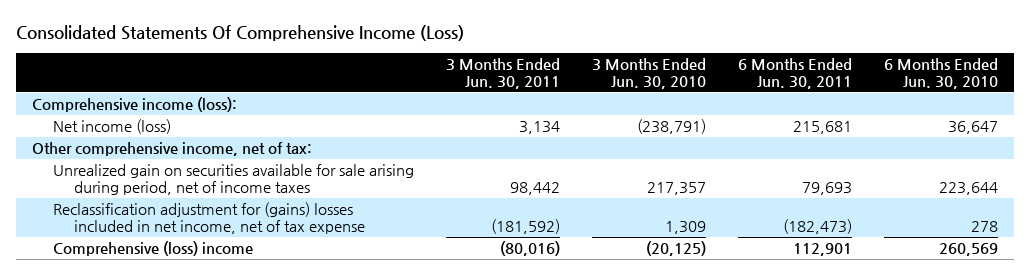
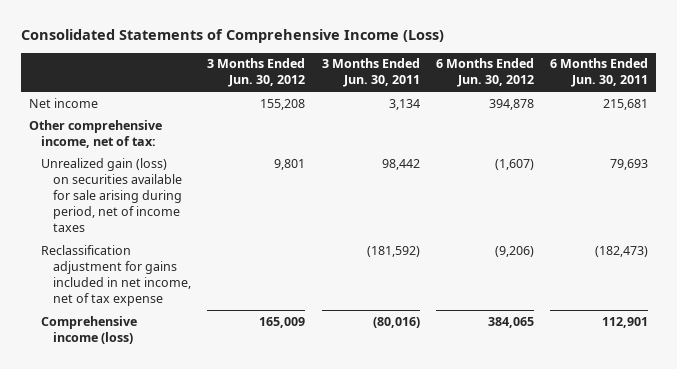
- Consolidated Statements Of Comprehensive Income (Loss)
+ Consolidated Statements of Comprehensive Income (Loss)
- | 3 Months Ended Jun. 30, 2011 | 3 Months Ended Jun. 30, 2010 | 6 Months Ended Jun. 30, 2011 | 6 Months Ended Jun. 30, 2010
+ | 3 Months Ended Jun. 30, 2012 | 3 Months Ended Jun. 30, 2011 | 6 Months Ended Jun. 30, 2012 | 6 Months Ended Jun. 30, 2011
- Comprehensive income (loss):
- Net income (loss) | 3,134 | (238,791) | 215,681 | 36,647
+ Net income | 155,208 | 3,134 | 394,878 | 215,681
- Unrealized gain on securities available for sale arising during period, net of income taxes | 98,442 | 217,357 | 79,693 | 223,644
- Reclassification adjustment for (gains) losses included in net income, net of tax expense | (181,592) | 1,309 | (182,473) | 278
- Comprehensive (loss) income | (80,016) | (20,125) | 112,901 | 260,569
+ Unrealized gain (loss) on securities available for sale arising during period, net of income taxes | 9,801 | 98,442 | (1,607) | 79,693
+ Reclassification adjustment for gains included in net income, net of tax expense | | (181,592) | (9,206) | (182,473)
+ Comprehensive income (loss) | 165,009 | (80,016) | 384,065 | 112,901

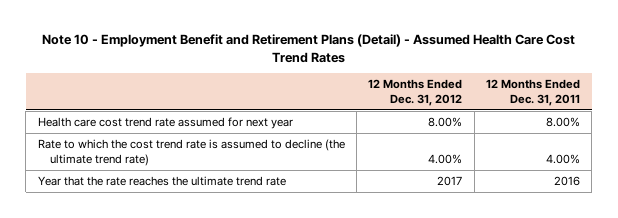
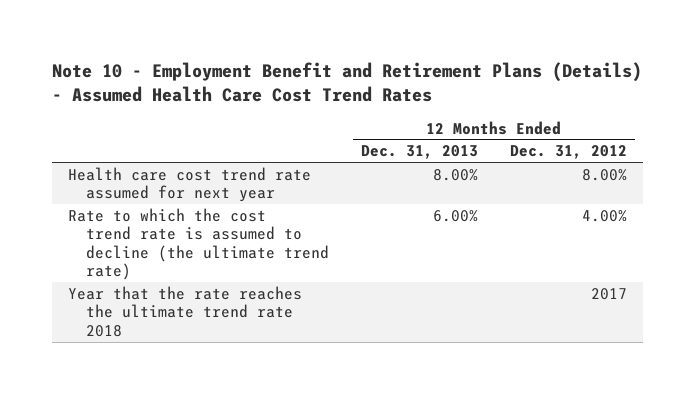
- Note 10 - Employment Benefit and Retirement Plans (Detail) - Assumed Health Care Cost Trend Rates
+ Note 10 - Employment Benefit and Retirement Plans (Details) - Assumed Health Care Cost Trend Rates
- | 12 Months Ended Dec. 31, 2012 | 12 Months Ended Dec. 31, 2011
+ | 12 Months Ended Dec. 31, 2013 | 12 Months Ended Dec. 31, 2012
- Year that the rate reaches the ultimate trend rate | 2017 | 2016
+ Year that the rate reaches the ultimate trend rate 2018 | | 2017

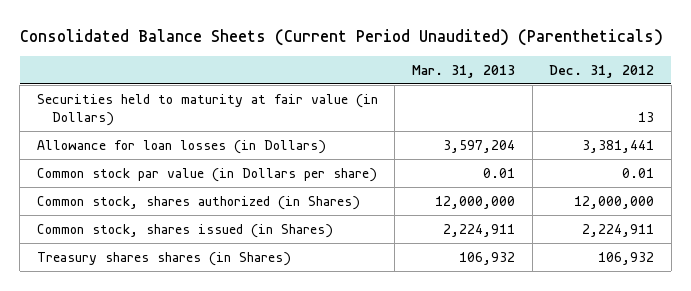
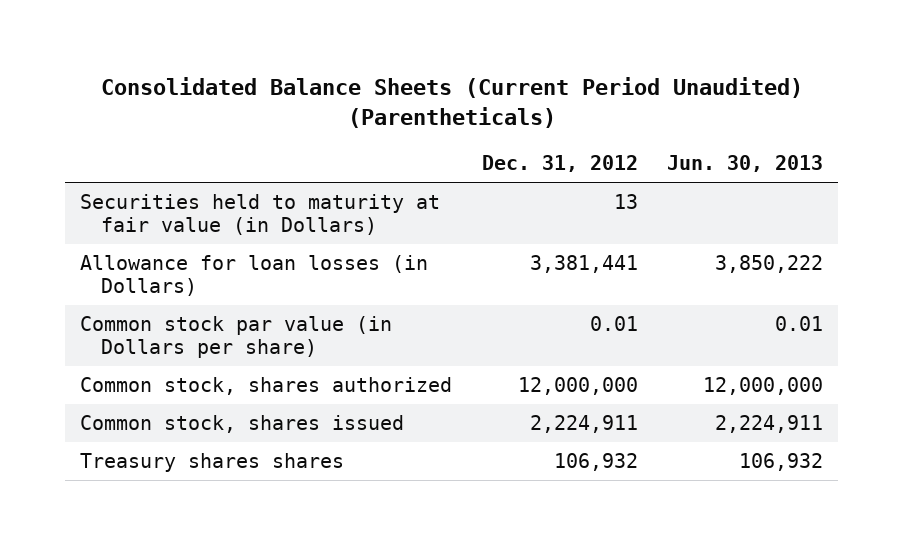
- | Mar. 31, 2013 | Dec. 31, 2012
+ | Dec. 31, 2012 | Jun. 30, 2013
- Common stock, shares authorized (in Shares) | 12,000,000 | 12,000,000
- Common stock, shares issued (in Shares) | 2,224,911 | 2,224,911
- Treasury shares shares (in Shares) | 106,932 | 106,932
+ Common stock, shares authorized | 12,000,000 | 12,000,000
+ Common stock, shares issued | 2,224,911 | 2,224,911
+ Treasury shares shares | 106,932 | 106,932

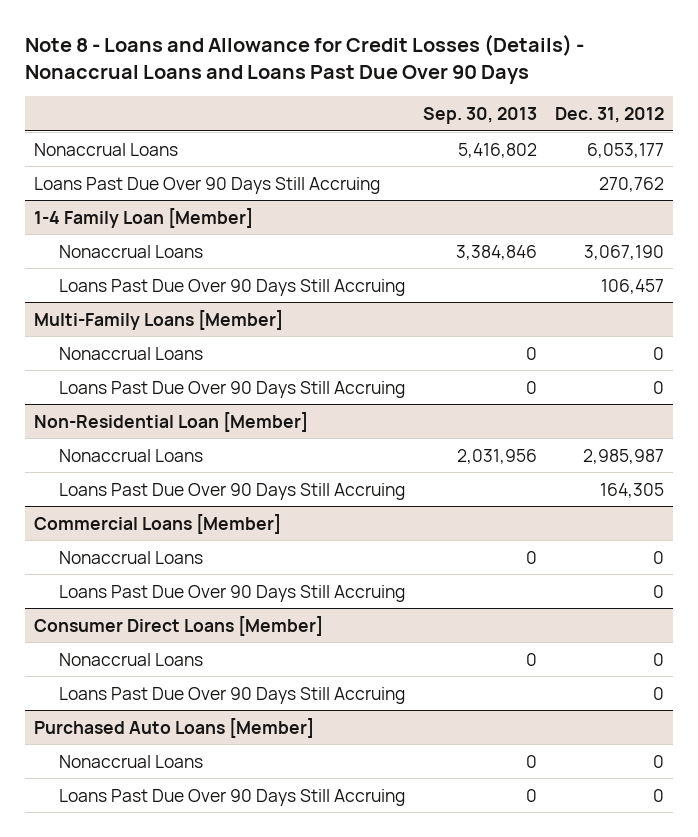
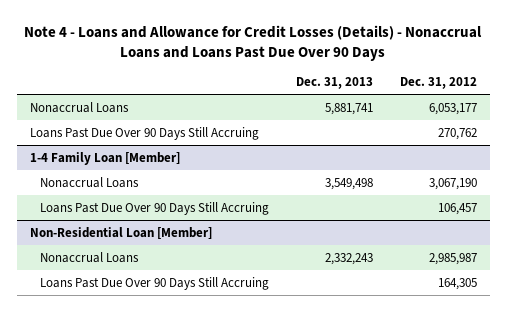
- Note 8 - Loans and Allowance for Credit Losses (Details) - Nonaccrual Loans and Loans Past Due Over 90 Days
+ Note 4 - Loans and Allowance for Credit Losses (Details) - Nonaccrual Loans and Loans Past Due Over 90 Days
- | Sep. 30, 2013 | Dec. 31, 2012
+ | Dec. 31, 2013 | Dec. 31, 2012
- Multi-Family Loans [Member]
- Nonaccrual Loans | 0 | 0
- Loans Past Due Over 90 Days Still Accruing | 0 | 0
- Commercial Loans [Member]
- Nonaccrual Loans | 0 | 0
- Loans Past Due Over 90 Days Still Accruing | | 0
- Consumer Direct Loans [Member]
- Nonaccrual Loans | 0 | 0
- Loans Past Due Over 90 Days Still Accruing | | 0
- Purchased Auto Loans [Member]
- Nonaccrual Loans | 0 | 0
- Loans Past Due Over 90 Days Still Accruing | 0 | 0

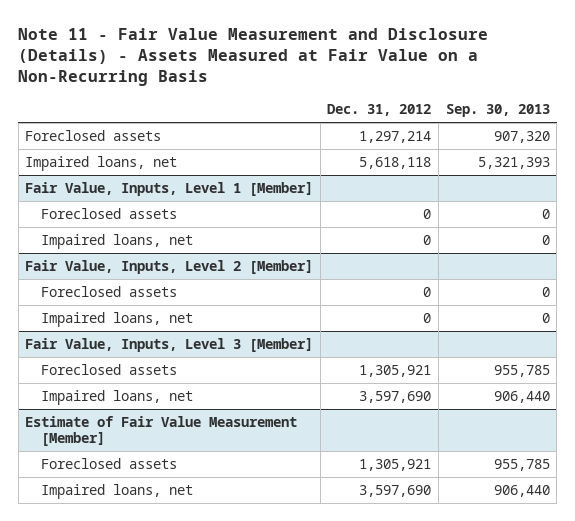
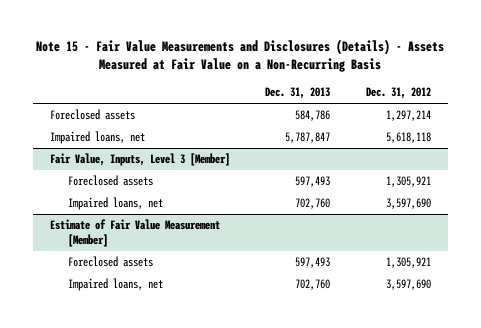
- Note 11 - Fair Value Measurement and Disclosure (Details) - Assets Measured at Fair Value on a Non-Recurring Basis
+ Note 15 - Fair Value Measurements and Disclosures (Details) - Assets Measured at Fair Value on a Non-Recurring Basis
- | Dec. 31, 2012 | Sep. 30, 2013
+ | Dec. 31, 2013 | Dec. 31, 2012
- Fair Value, Inputs, Level 1 [Member]
- Foreclosed assets | 0 | 0
- Impaired loans, net | 0 | 0
- Fair Value, Inputs, Level 2 [Member]
- Foreclosed assets | 0 | 0
- Impaired loans, net | 0 | 0

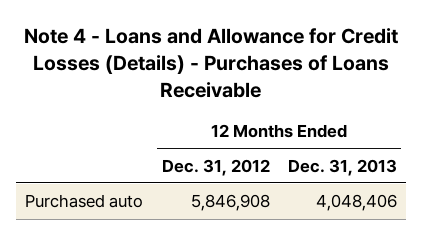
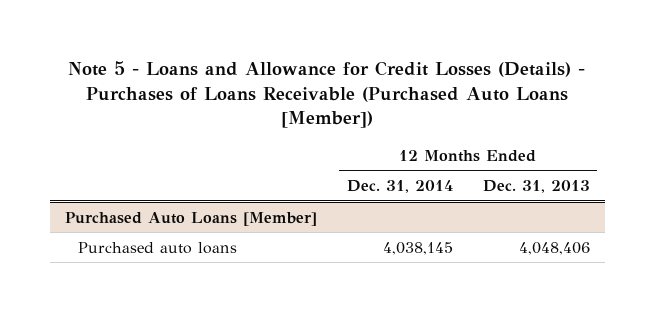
- Note 4 - Loans and Allowance for Credit Losses (Details) - Purchases of Loans Receivable
+ Note 5 - Loans and Allowance for Credit Losses (Details) - Purchases of Loans Receivable (Purchased Auto Loans [Member])
- | 12 Months Ended Dec. 31, 2012 | 12 Months Ended Dec. 31, 2013
+ | 12 Months Ended Dec. 31, 2014 | 12 Months Ended Dec. 31, 2013
- Purchased auto | 5,846,908 | 4,048,406
+ Purchased Auto Loans [Member]
+ Purchased auto loans | 4,038,145 | 4,048,406

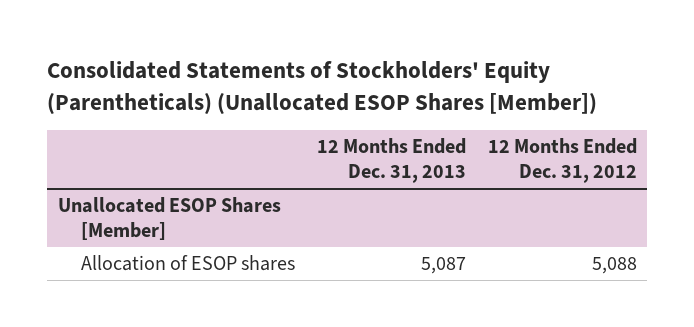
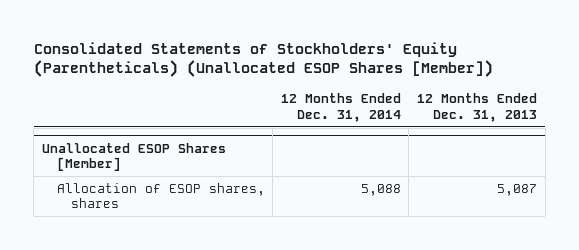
- | 12 Months Ended Dec. 31, 2013 | 12 Months Ended Dec. 31, 2012
+ | 12 Months Ended Dec. 31, 2014 | 12 Months Ended Dec. 31, 2013
@ Unallocated ESOP Shares [Member]
- Allocation of ESOP shares | 5,087 | 5,088
+ Allocation of ESOP shares, shares | 5,088 | 5,087

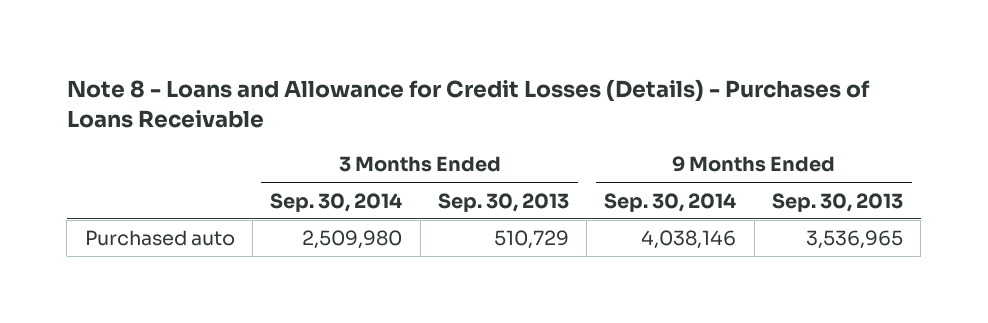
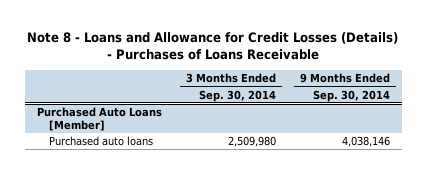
- | 3 Months Ended Sep. 30, 2014 | 3 Months Ended Sep. 30, 2013 | 9 Months Ended Sep. 30, 2014 | 9 Months Ended Sep. 30, 2013
+ | 3 Months Ended Sep. 30, 2014 | 9 Months Ended Sep. 30, 2014
- Purchased auto | 2,509,980 | 510,729 | 4,038,146 | 3,536,965
+ Purchased Auto Loans [Member]
+ Purchased auto loans | 2,509,980 | 4,038,146

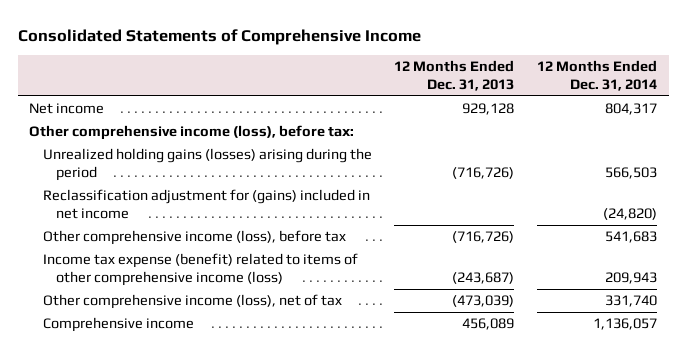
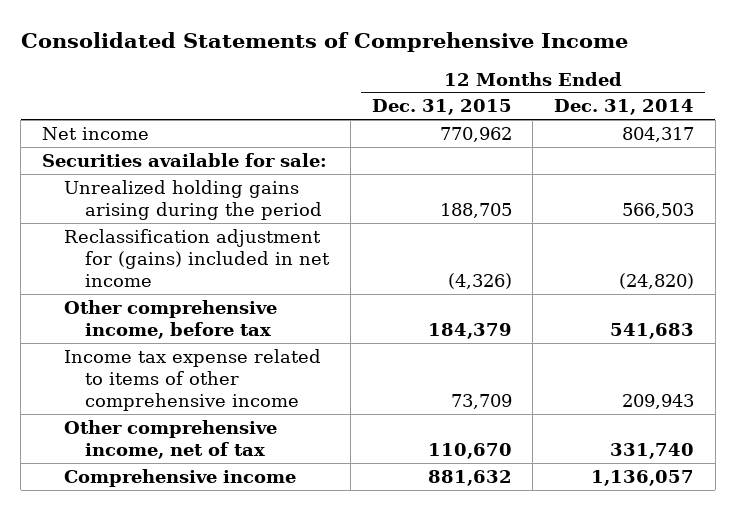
- | 12 Months Ended Dec. 31, 2013 | 12 Months Ended Dec. 31, 2014
+ | 12 Months Ended Dec. 31, 2015 | 12 Months Ended Dec. 31, 2014
- Other comprehensive income (loss), before tax:
- Unrealized holding gains (losses) arising during the period | (716,726) | 566,503
+ Securities available for sale:
+ Unrealized holding gains arising during the period | 188,705 | 566,503
- Other comprehensive income (loss), before tax | (716,726) | 541,683
- Income tax expense (benefit) related to items of other comprehensive income (loss) | (243,687) | 209,943
- Other comprehensive income (loss), net of tax | (473,039) | 331,740
+ Other comprehensive income, before tax | 184,379 | 541,683
+ Income tax expense related to items of other comprehensive income | 73,709 | 209,943
+ Other comprehensive income, net of tax | 110,670 | 331,740

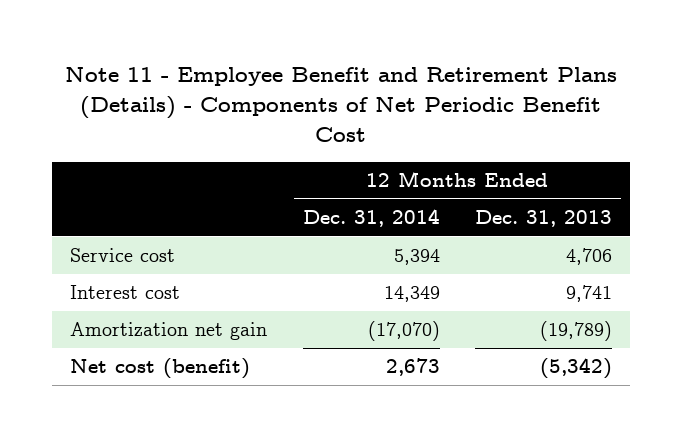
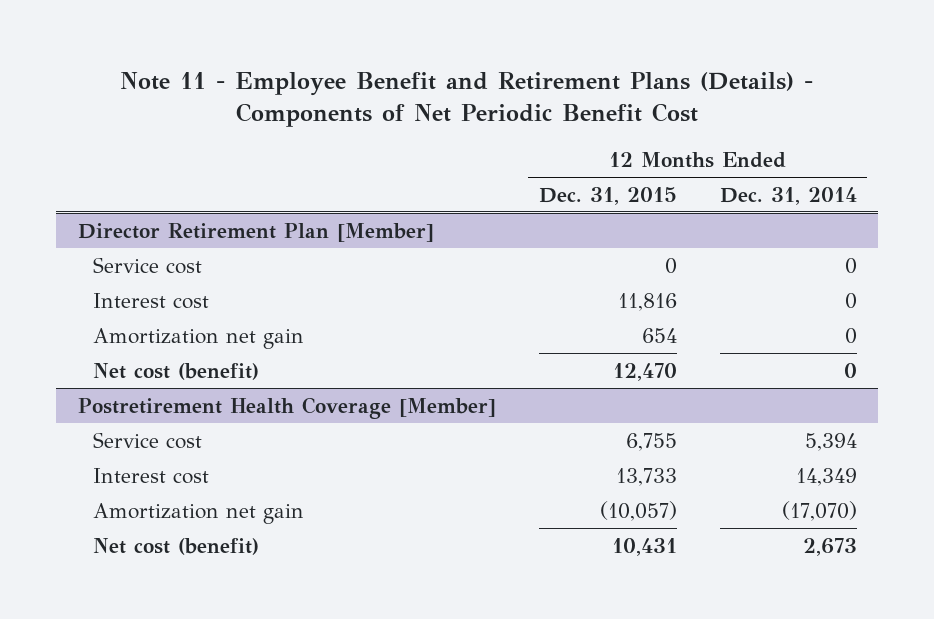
- | 12 Months Ended Dec. 31, 2014 | 12 Months Ended Dec. 31, 2013
+ | 12 Months Ended Dec. 31, 2015 | 12 Months Ended Dec. 31, 2014
+ Director Retirement Plan [Member]
+ Service cost | 0 | 0
+ Interest cost | 11,816 | 0
+ Amortization net gain | 654 | 0
+ Net cost (benefit) | 12,470 | 0
+ Postretirement Health Coverage [Member]

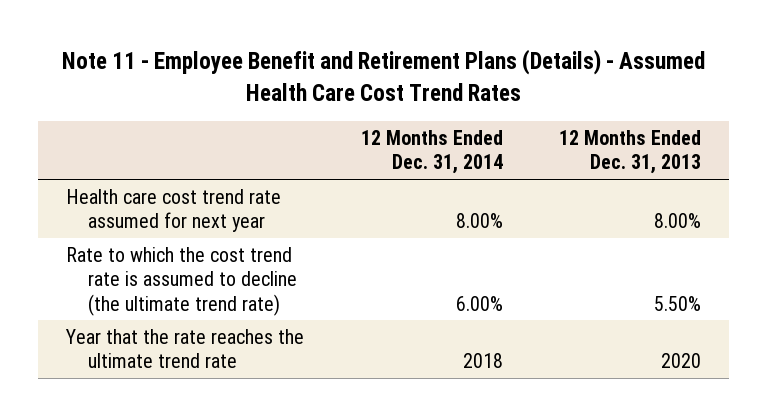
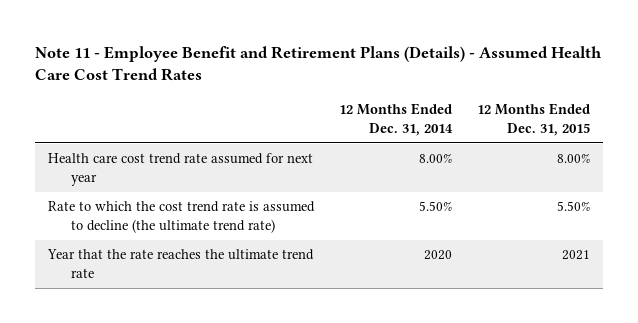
- | 12 Months Ended Dec. 31, 2014 | 12 Months Ended Dec. 31, 2013
+ | 12 Months Ended Dec. 31, 2014 | 12 Months Ended Dec. 31, 2015
- Rate to which the cost trend rate is assumed to decline (the ultimate trend rate) | 6.00% | 5.50%
- Year that the rate reaches the ultimate trend rate | 2018 | 2020
+ Rate to which the cost trend rate is assumed to decline (the ultimate trend rate) | 5.50% | 5.50%
+ Year that the rate reaches the ultimate trend rate | 2020 | 2021

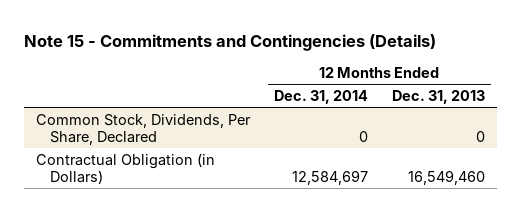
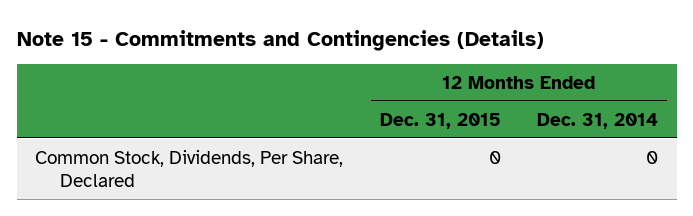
- | 12 Months Ended Dec. 31, 2014 | 12 Months Ended Dec. 31, 2013
+ | 12 Months Ended Dec. 31, 2015 | 12 Months Ended Dec. 31, 2014
- Contractual Obligation (in Dollars) | 12,584,697 | 16,549,460

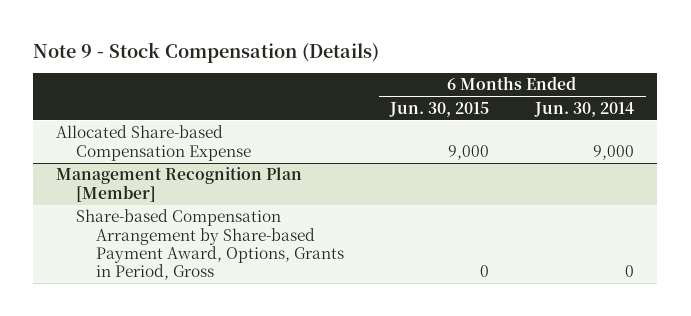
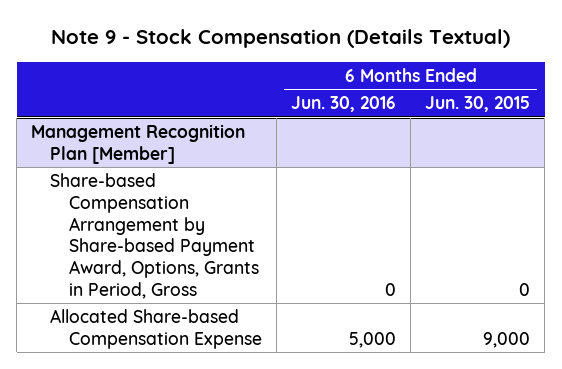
- Note 9 - Stock Compensation (Details)
+ Note 9 - Stock Compensation (Details Textual)
- | 6 Months Ended Jun. 30, 2015 | 6 Months Ended Jun. 30, 2014
+ | 6 Months Ended Jun. 30, 2016 | 6 Months Ended Jun. 30, 2015
- Allocated Share-based Compensation Expense | 9,000 | 9,000
@ Management Recognition Plan [Member]
+ Allocated Share-based Compensation Expense | 5,000 | 9,000

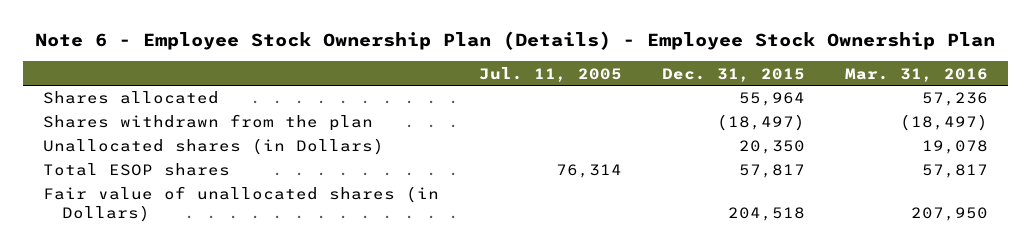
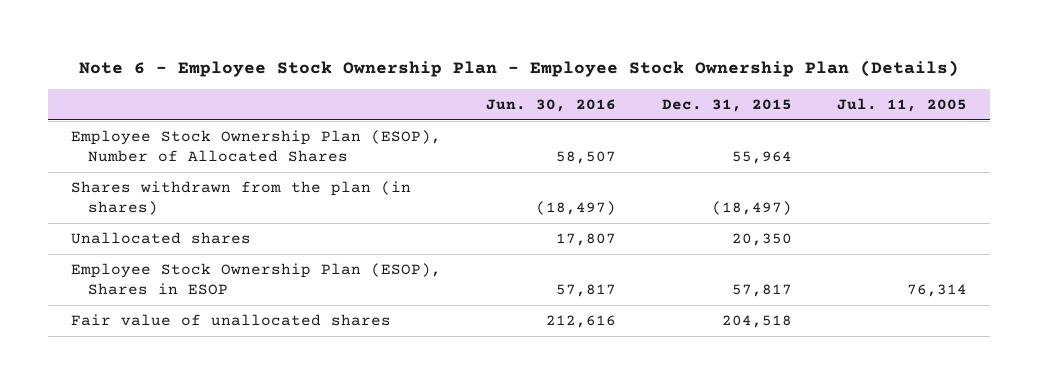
- Note 6 - Employee Stock Ownership Plan (Details) - Employee Stock Ownership Plan
+ Note 6 - Employee Stock Ownership Plan - Employee Stock Ownership Plan (Details)
- | Jul. 11, 2005 | Dec. 31, 2015 | Mar. 31, 2016
+ | Jun. 30, 2016 | Dec. 31, 2015 | Jul. 11, 2005
- Shares allocated | | 55,964 | 57,236
- Shares withdrawn from the plan | | (18,497) | (18,497)
- Unallocated shares (in Dollars) | | 20,350 | 19,078
- Total ESOP shares | 76,314 | 57,817 | 57,817
- Fair value of unallocated shares (in Dollars) | | 204,518 | 207,950
+ Employee Stock Ownership Plan (ESOP), Number of Allocated Shares | 58,507 | 55,964 |
+ Shares withdrawn from the plan (in shares) | (18,497) | (18,497) |
+ Unallocated shares | 17,807 | 20,350 |
+ Employee Stock Ownership Plan (ESOP), Shares in ESOP | 57,817 | 57,817 | 76,314
+ Fair value of unallocated shares | 212,616 | 204,518 |

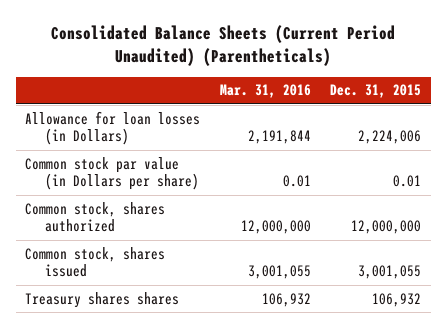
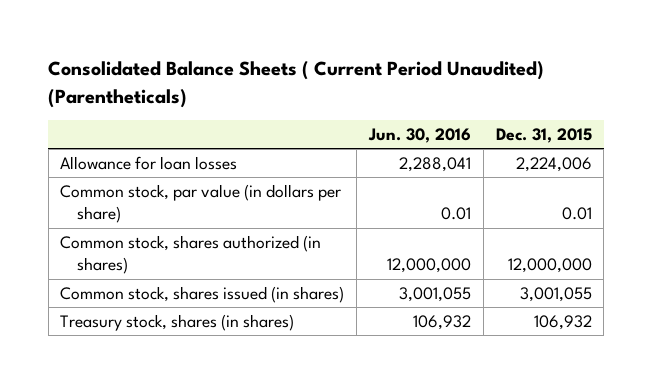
- Consolidated Balance Sheets (Current Period Unaudited) (Parentheticals)
+ Consolidated Balance Sheets ( Current Period Unaudited) (Parentheticals)
- | Mar. 31, 2016 | Dec. 31, 2015
+ | Jun. 30, 2016 | Dec. 31, 2015
- Allowance for loan losses (in Dollars) | 2,191,844 | 2,224,006
- Common stock par value (in Dollars per share) | 0.01 | 0.01
- Common stock, shares authorized | 12,000,000 | 12,000,000
- Common stock, shares issued | 3,001,055 | 3,001,055
- Treasury shares shares | 106,932 | 106,932
+ Allowance for loan losses | 2,288,041 | 2,224,006
+ Common stock, par value (in dollars per share) | 0.01 | 0.01
+ Common stock, shares authorized (in shares) | 12,000,000 | 12,000,000
+ Common stock, shares issued (in shares) | 3,001,055 | 3,001,055
+ Treasury stock, shares (in shares) | 106,932 | 106,932

